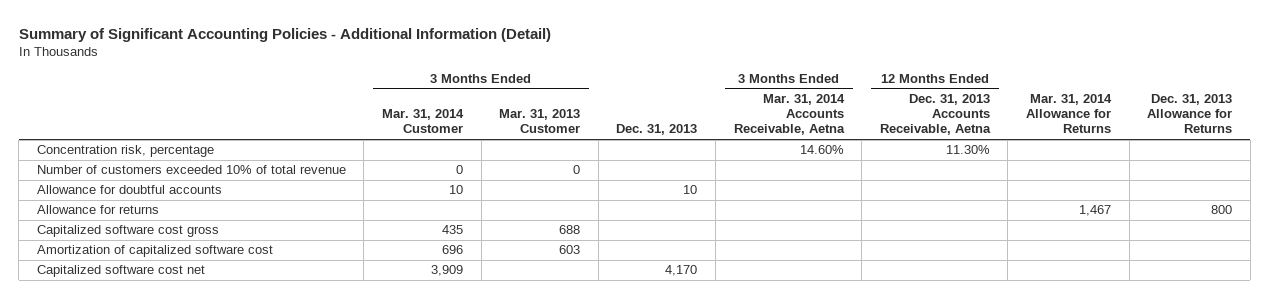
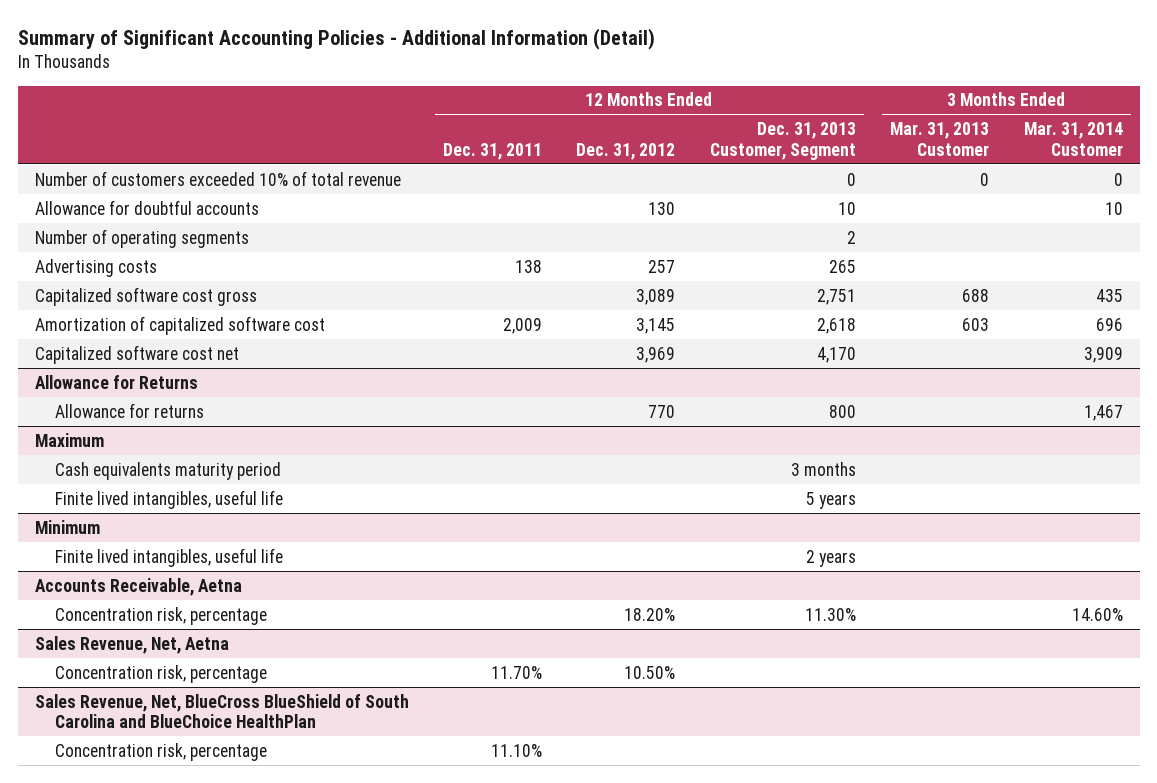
- | 3 Months Ended Mar. 31, 2014 Customer | 3 Months Ended Mar. 31, 2013 Customer | Dec. 31, 2013 | 3 Months Ended Mar. 31, 2014 Accounts Receivable, Aetna | 12 Months Ended Dec. 31, 2013 Accounts Receivable, Aetna | Mar. 31, 2014 Allowance for Returns | Dec. 31, 2013 Allowance for Returns
+ | 12 Months Ended Dec. 31, 2011 | 12 Months Ended Dec. 31, 2012 | 12 Months Ended Dec. 31, 2013 Customer, Segment | 3 Months Ended Mar. 31, 2013 Customer | 3 Months Ended Mar. 31, 2014 Customer
- Concentration risk, percentage | | | | 14.60% | 11.30% | |
- Allowance for returns | | | | | | 1,467 | 800
+ Number of operating segments | | | 2 | |
+ Advertising costs | 138 | 257 | 265 | |
+ Allowance for Returns
+ Allowance for returns | | 770 | 800 | | 1,467
+ Maximum
+ Cash equivalents maturity period | | | 3 months | |
+ Finite lived intangibles, useful life | | | 5 years | |
+ Minimum
+ Finite lived intangibles, useful life | | | 2 years | |
+ Accounts Receivable, Aetna
+ Concentration risk, percentage | | 18.20% | 11.30% | | 14.60%
+ Sales Revenue, Net, Aetna
+ Concentration risk, percentage | 11.70% | 10.50% | | |
+ Sales Revenue, Net, BlueCross BlueShield of South Carolina and BlueChoice HealthPlan
+ Concentration risk, percentage | 11.10% | | | |

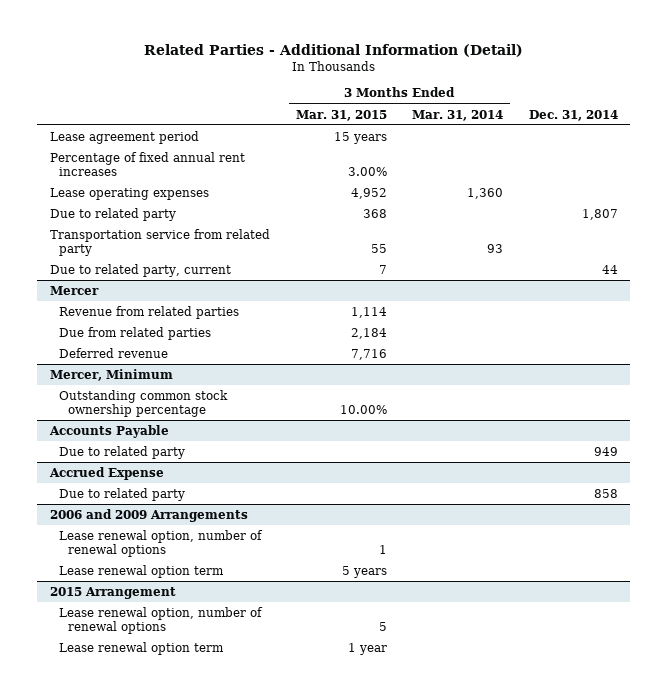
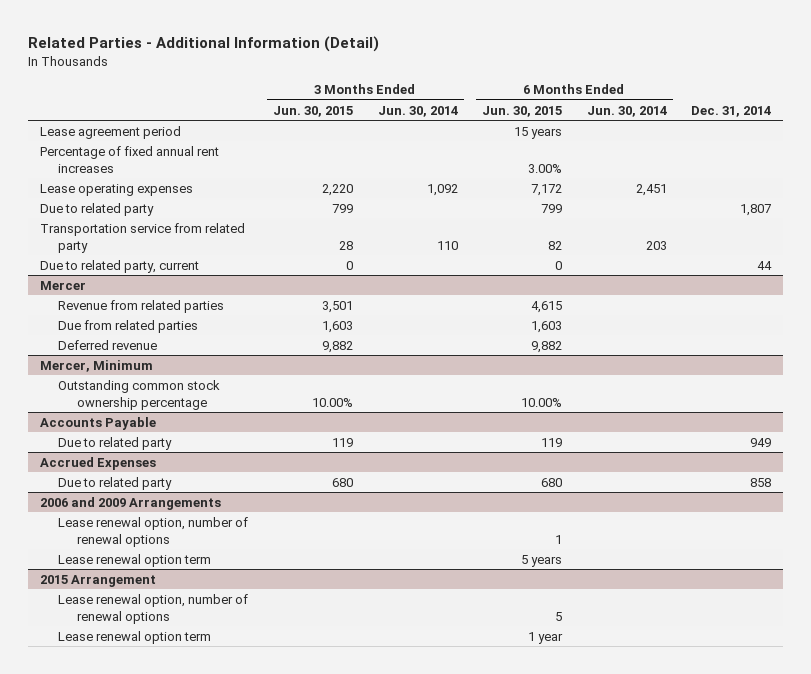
- | 3 Months Ended Mar. 31, 2015 | 3 Months Ended Mar. 31, 2014 | Dec. 31, 2014
+ | 3 Months Ended Jun. 30, 2015 | 3 Months Ended Jun. 30, 2014 | 6 Months Ended Jun. 30, 2015 | 6 Months Ended Jun. 30, 2014 | Dec. 31, 2014
- Accrued Expense
+ Accrued Expenses

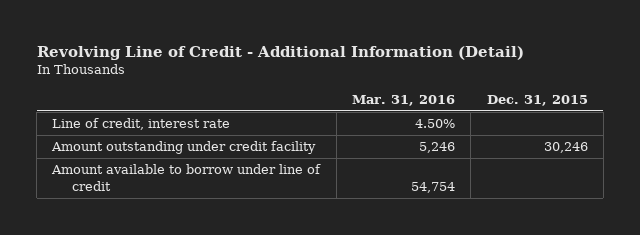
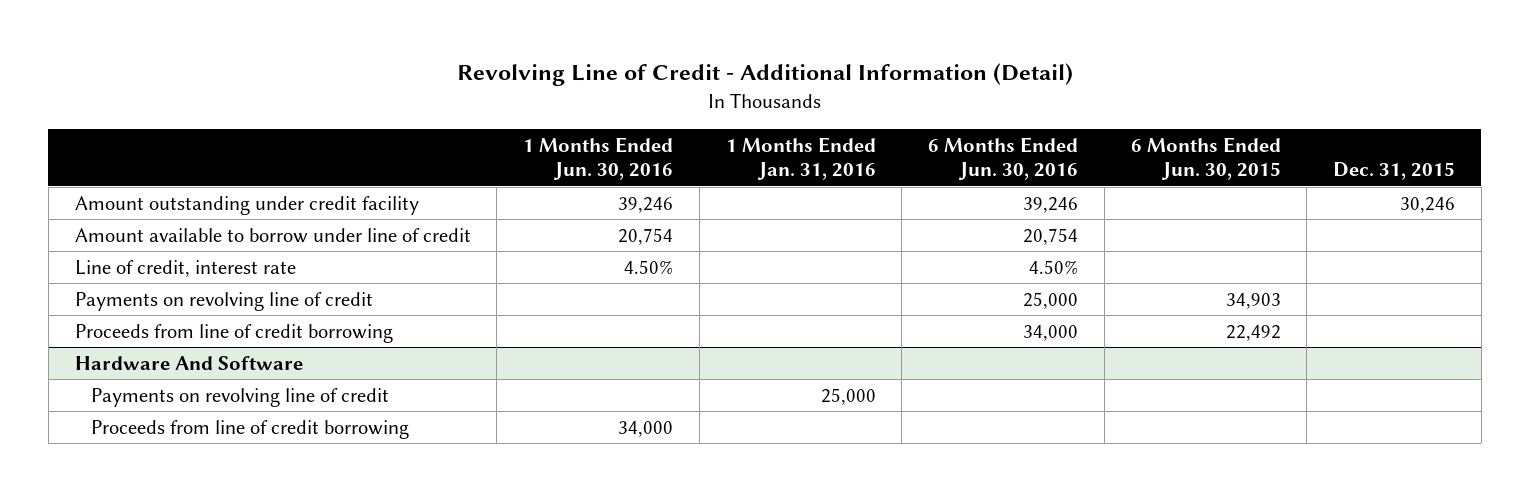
- | Mar. 31, 2016 | Dec. 31, 2015
+ | 1 Months Ended Jun. 30, 2016 | 1 Months Ended Jan. 31, 2016 | 6 Months Ended Jun. 30, 2016 | 6 Months Ended Jun. 30, 2015 | Dec. 31, 2015
moved down: Line of credit, interest rate | 4.50% | | 4.50% | |
+ Payments on revolving line of credit | | | 25,000 | 34,903 |
+ Proceeds from line of credit borrowing | | | 34,000 | 22,492 |
+ Hardware And Software
+ Payments on revolving line of credit | | 25,000 | | |
+ Proceeds from line of credit borrowing | 34,000 | | | |

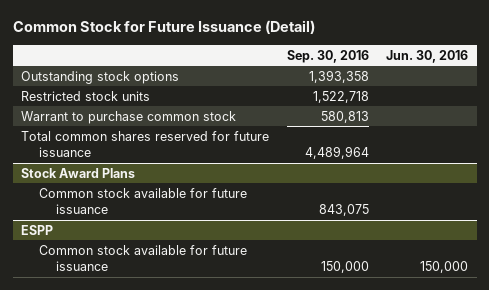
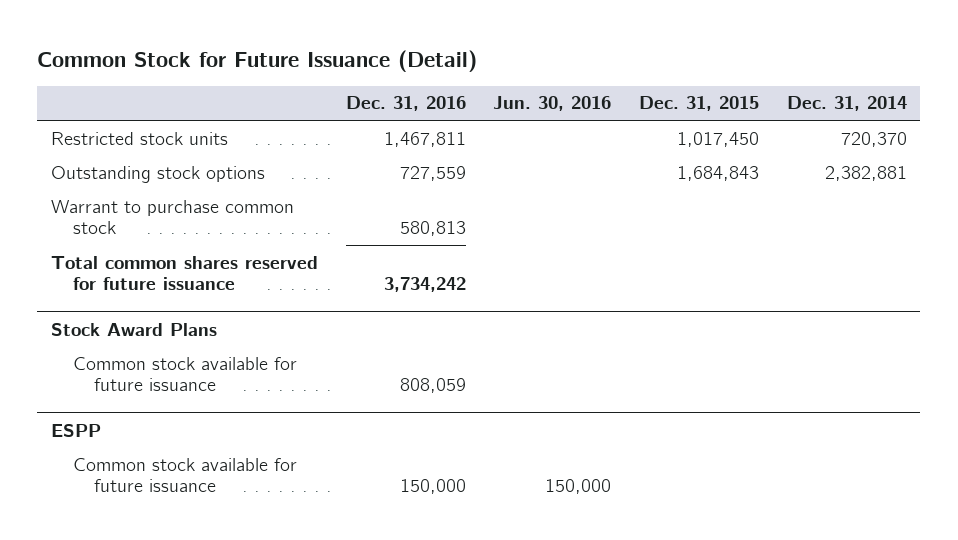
- | Sep. 30, 2016 | Jun. 30, 2016
+ | Dec. 31, 2016 | Jun. 30, 2016 | Dec. 31, 2015 | Dec. 31, 2014
moved down: Outstanding stock options | 727,559 | | 1,684,843 | 2,382,881

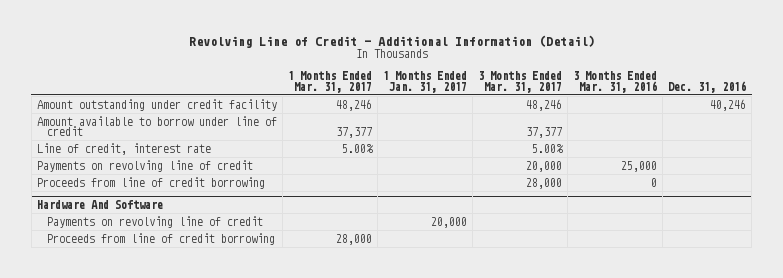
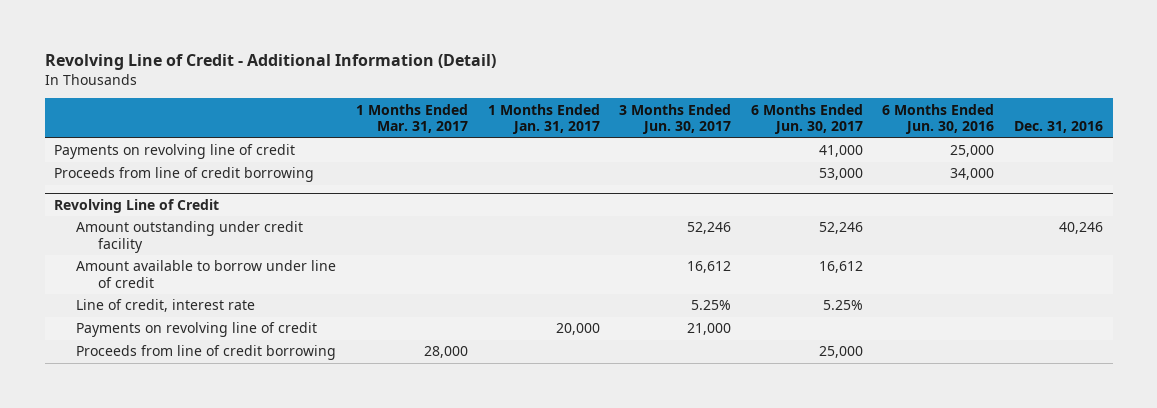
- | 1 Months Ended Mar. 31, 2017 | 1 Months Ended Jan. 31, 2017 | 3 Months Ended Mar. 31, 2017 | 3 Months Ended Mar. 31, 2016 | Dec. 31, 2016
+ | 1 Months Ended Mar. 31, 2017 | 1 Months Ended Jan. 31, 2017 | 3 Months Ended Jun. 30, 2017 | 6 Months Ended Jun. 30, 2017 | 6 Months Ended Jun. 30, 2016 | Dec. 31, 2016
- Amount outstanding under credit facility | 48,246 | | 48,246 | | 40,246
- Amount available to borrow under line of credit | 37,377 | | 37,377 | |
- Line of credit, interest rate | 5.00% | | 5.00% | |
- Hardware And Software
+ Revolving Line of Credit
+ Amount outstanding under credit facility | | | 52,246 | 52,246 | | 40,246
+ Amount available to borrow under line of credit | | | 16,612 | 16,612 | |
+ Line of credit, interest rate | | | 5.25% | 5.25% | |

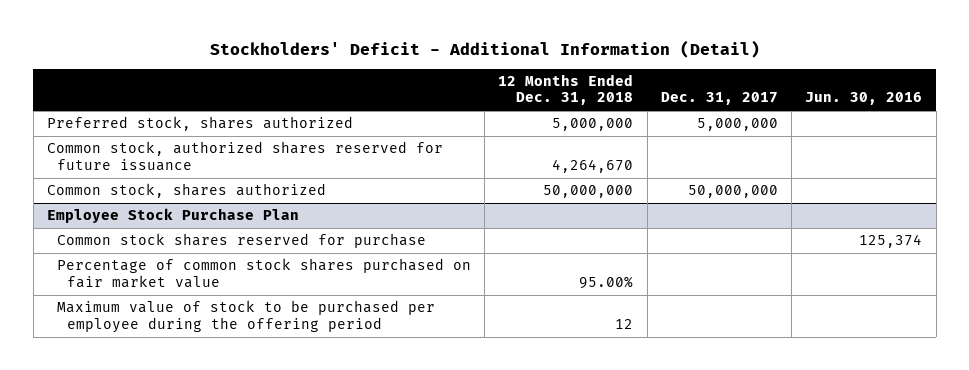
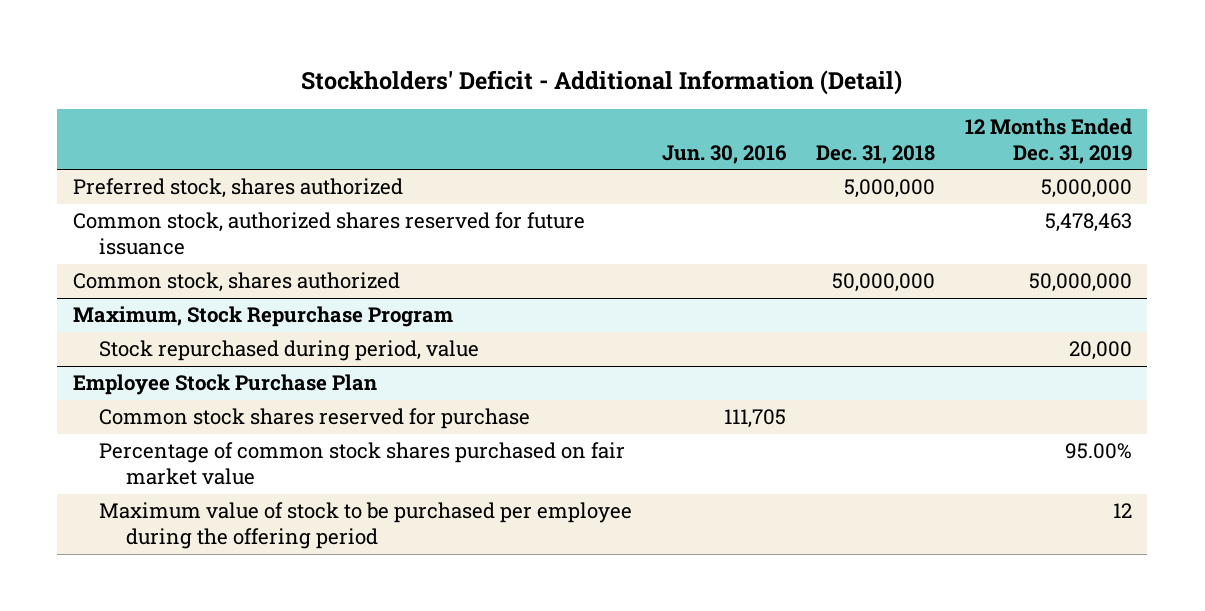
- | 12 Months Ended Dec. 31, 2018 | Dec. 31, 2017 | Jun. 30, 2016
+ | Jun. 30, 2016 | Dec. 31, 2018 | 12 Months Ended Dec. 31, 2019
+ Maximum, Stock Repurchase Program
+ Stock repurchased during period, value | | | 20,000
@ Employee Stock Purchase Plan
- Common stock shares reserved for purchase | | | 125,374
+ Common stock shares reserved for purchase | 111,705 | |

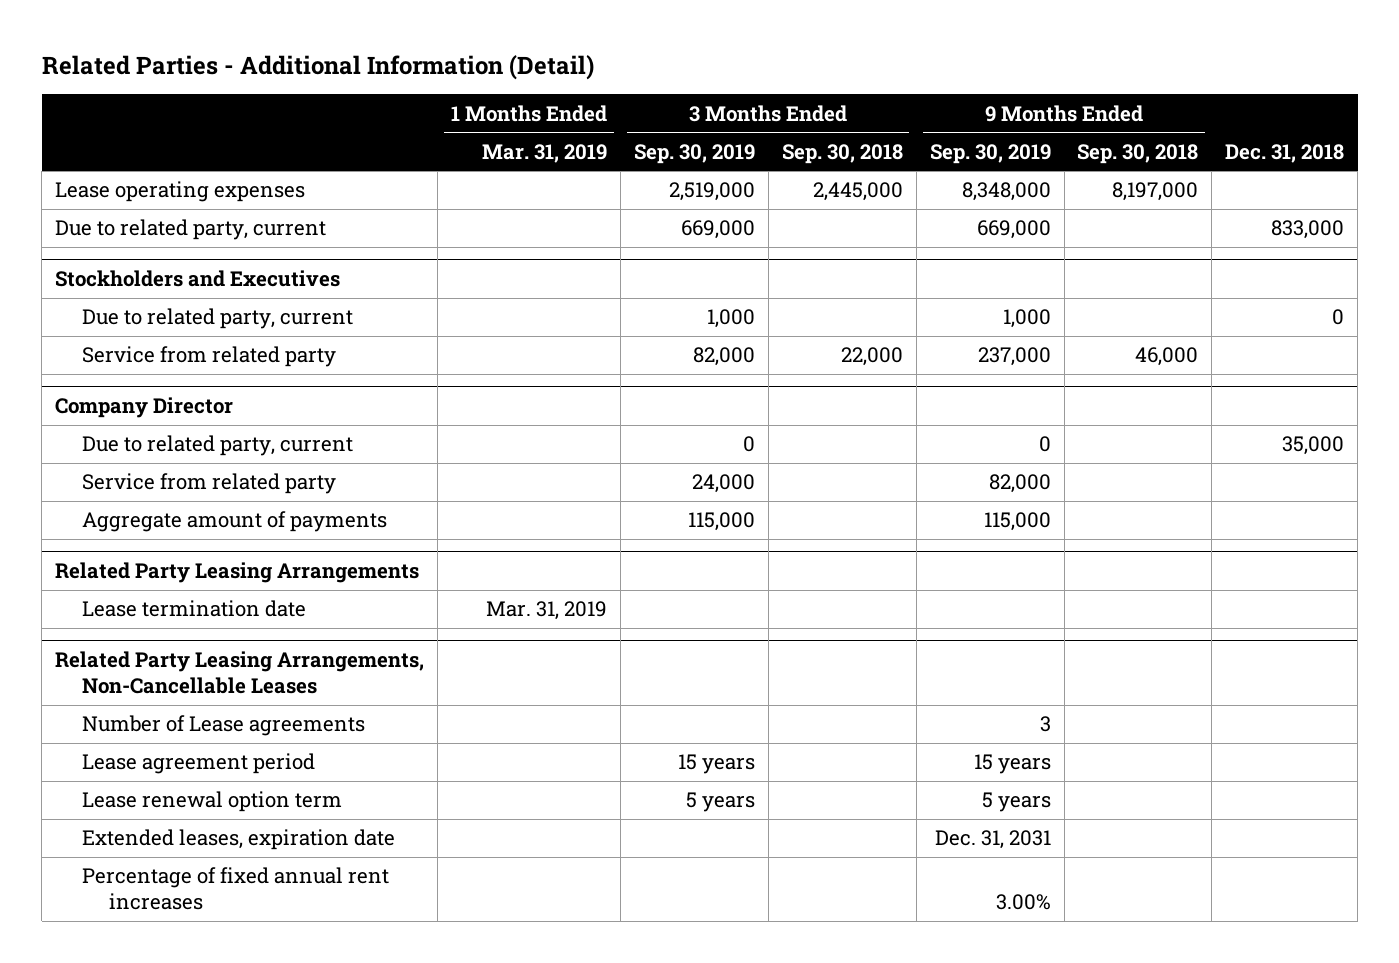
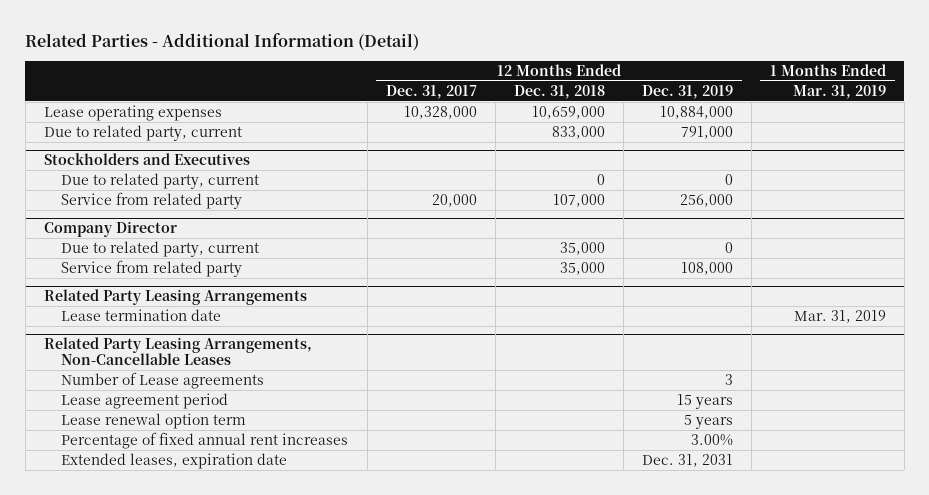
- | 1 Months Ended Mar. 31, 2019 | 3 Months Ended Sep. 30, 2019 | 3 Months Ended Sep. 30, 2018 | 9 Months Ended Sep. 30, 2019 | 9 Months Ended Sep. 30, 2018 | Dec. 31, 2018
+ | 12 Months Ended Dec. 31, 2017 | 12 Months Ended Dec. 31, 2018 | 12 Months Ended Dec. 31, 2019 | 1 Months Ended Mar. 31, 2019
@ Company Director
- Aggregate amount of payments | | 115,000 | | 115,000 | |
@ Related Party Leasing Arrangements, Non-Cancellable Leases
moved down: Extended leases, expiration date | | | Dec. 31, 2031 |

